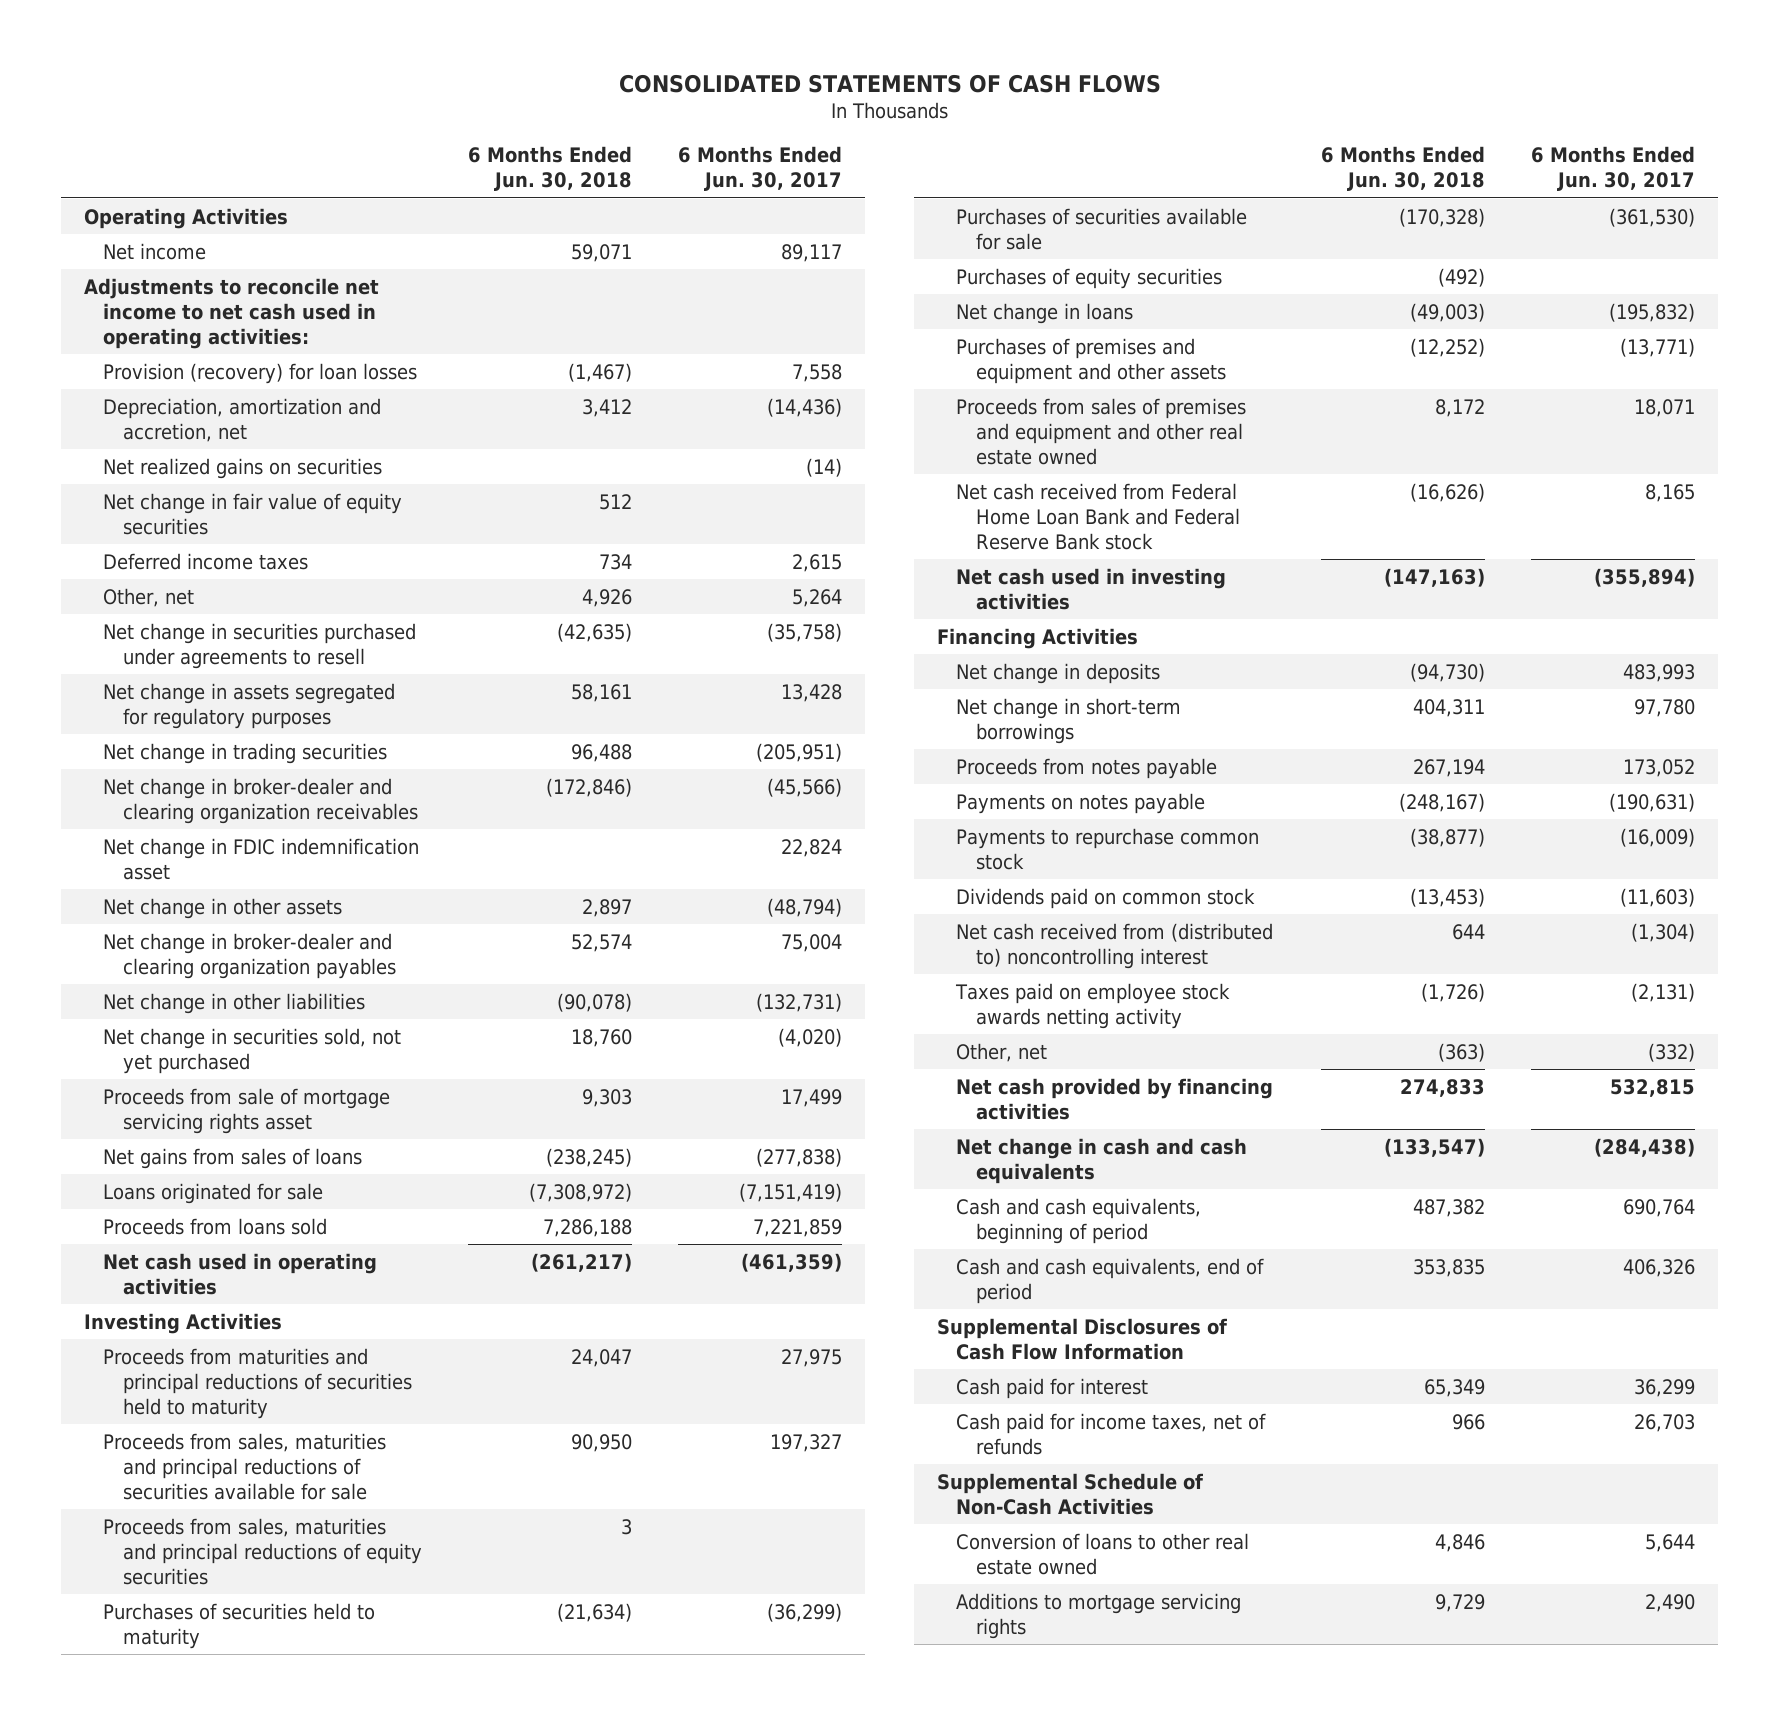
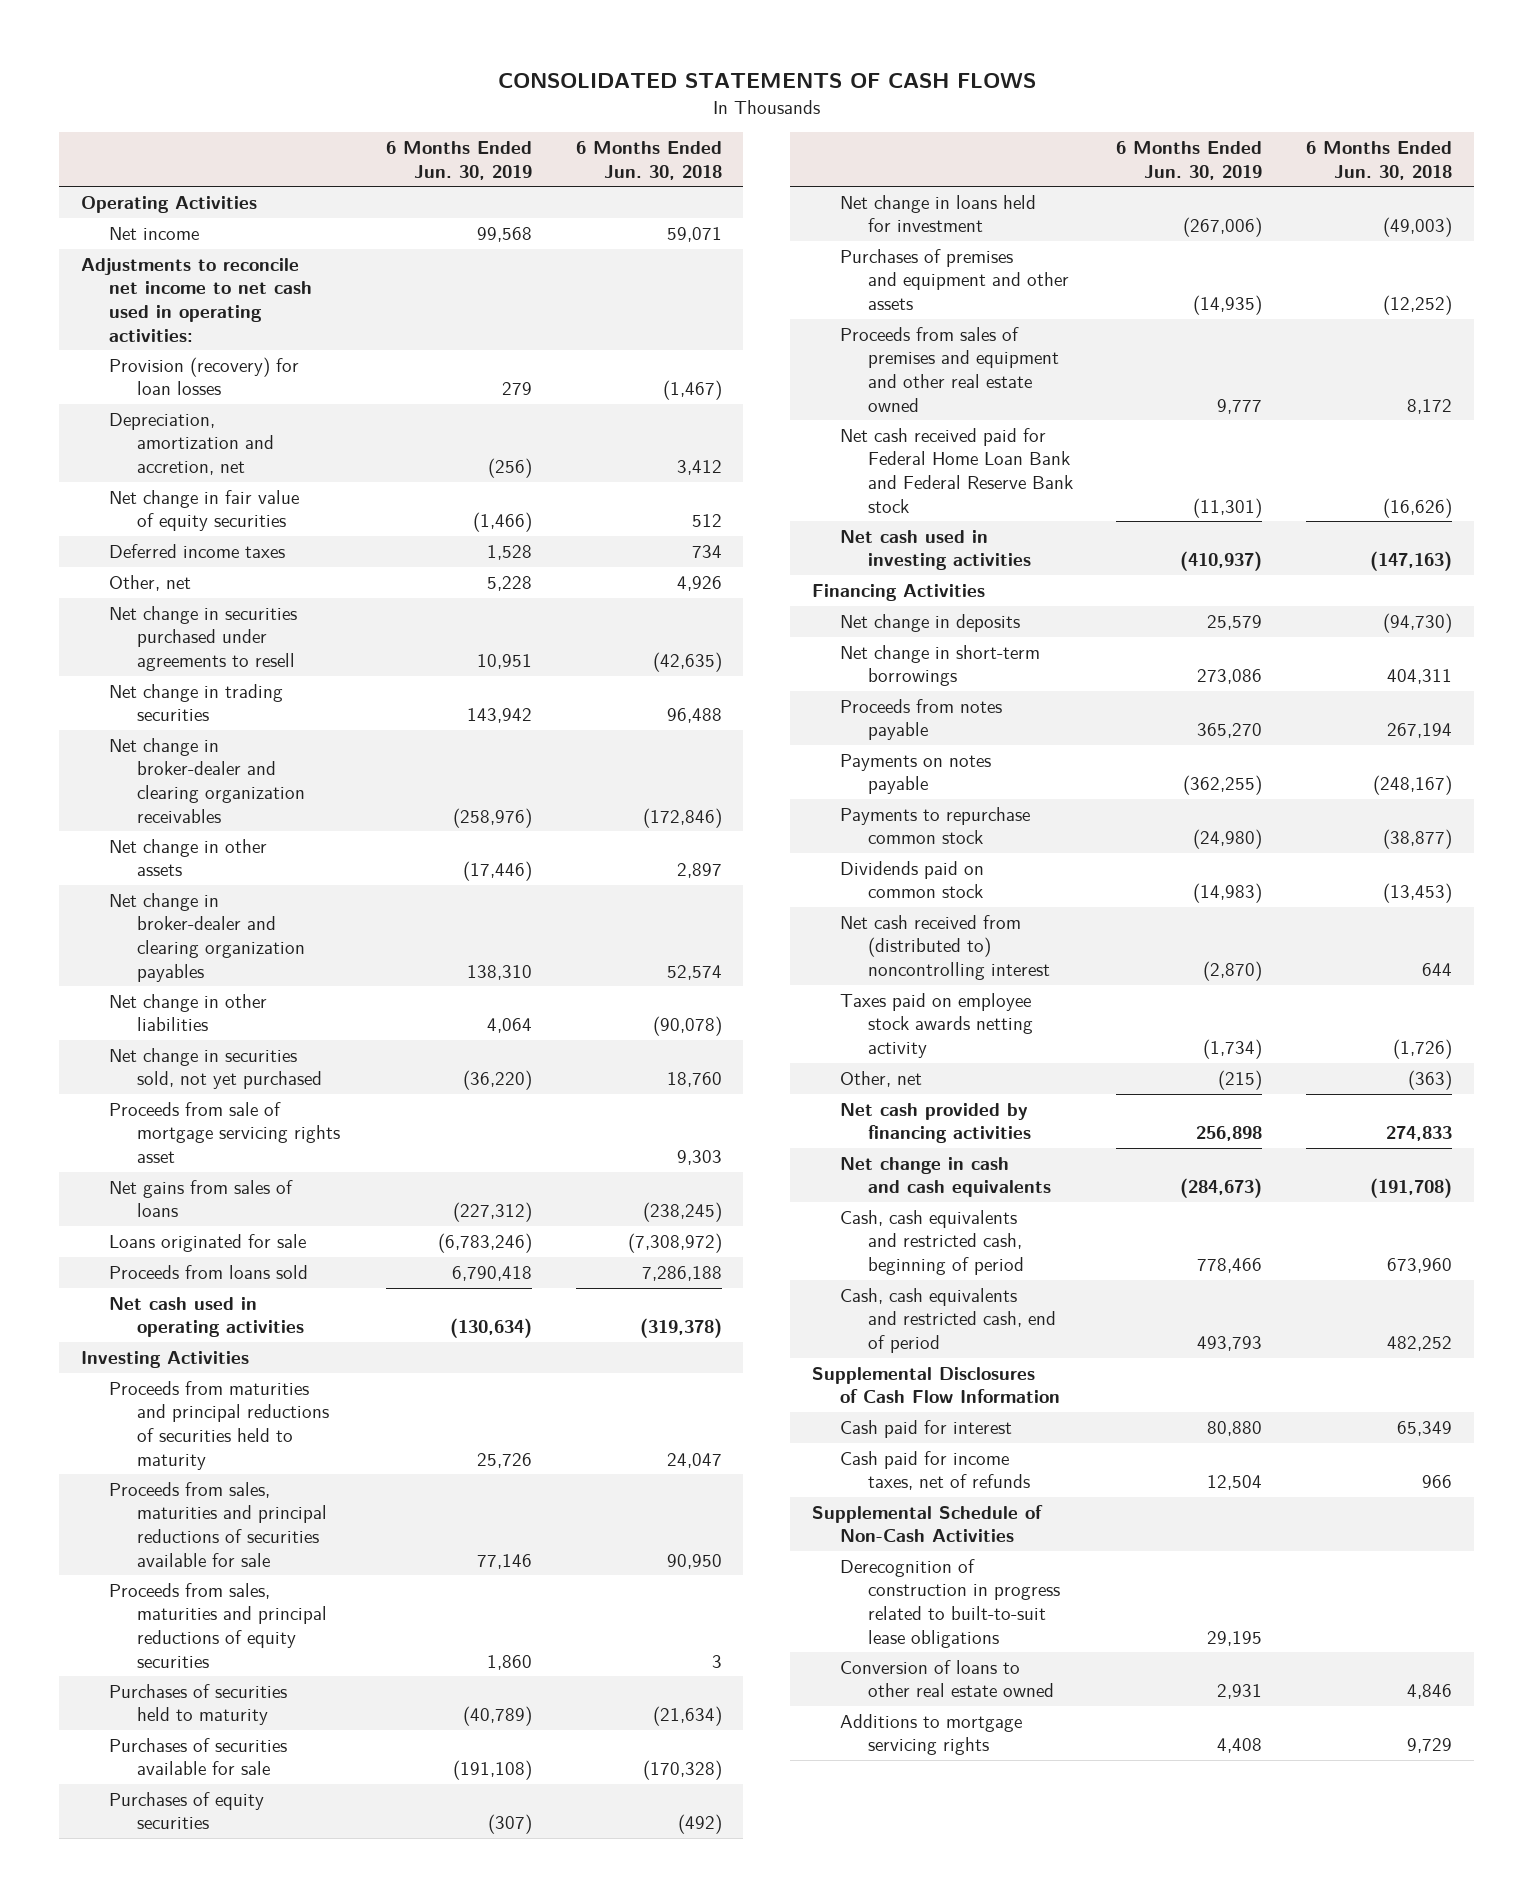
- | 6 Months Ended Jun. 30, 2018 | 6 Months Ended Jun. 30, 2017
+ | 6 Months Ended Jun. 30, 2019 | 6 Months Ended Jun. 30, 2018
- Net realized gains on securities | | (14)
- Net change in assets segregated for regulatory purposes | 58,161 | 13,428
- Net change in FDIC indemnification asset | | 22,824
- Net cash used in operating activities | (261,217) | (461,359)
+ Net cash used in operating activities | (130,634) | (319,378)
- Net change in loans | (49,003) | (195,832)
+ Net change in loans held for investment | (267,006) | (49,003)
- Net cash received from Federal Home Loan Bank and Federal Reserve Bank stock | (16,626) | 8,165
+ Net cash received paid for Federal Home Loan Bank and Federal Reserve Bank stock | (11,301) | (16,626)
- Net change in cash and cash equivalents | (133,547) | (284,438)
- Cash and cash equivalents, beginning of period | 487,382 | 690,764
- Cash and cash equivalents, end of period | 353,835 | 406,326
+ Net change in cash and cash equivalents | (284,673) | (191,708)
+ Cash, cash equivalents and restricted cash, beginning of period | 778,466 | 673,960
+ Cash, cash equivalents and restricted cash, end of period | 493,793 | 482,252
+ Derecognition of construction in progress related to built-to-suit lease obligations | 29,195 |

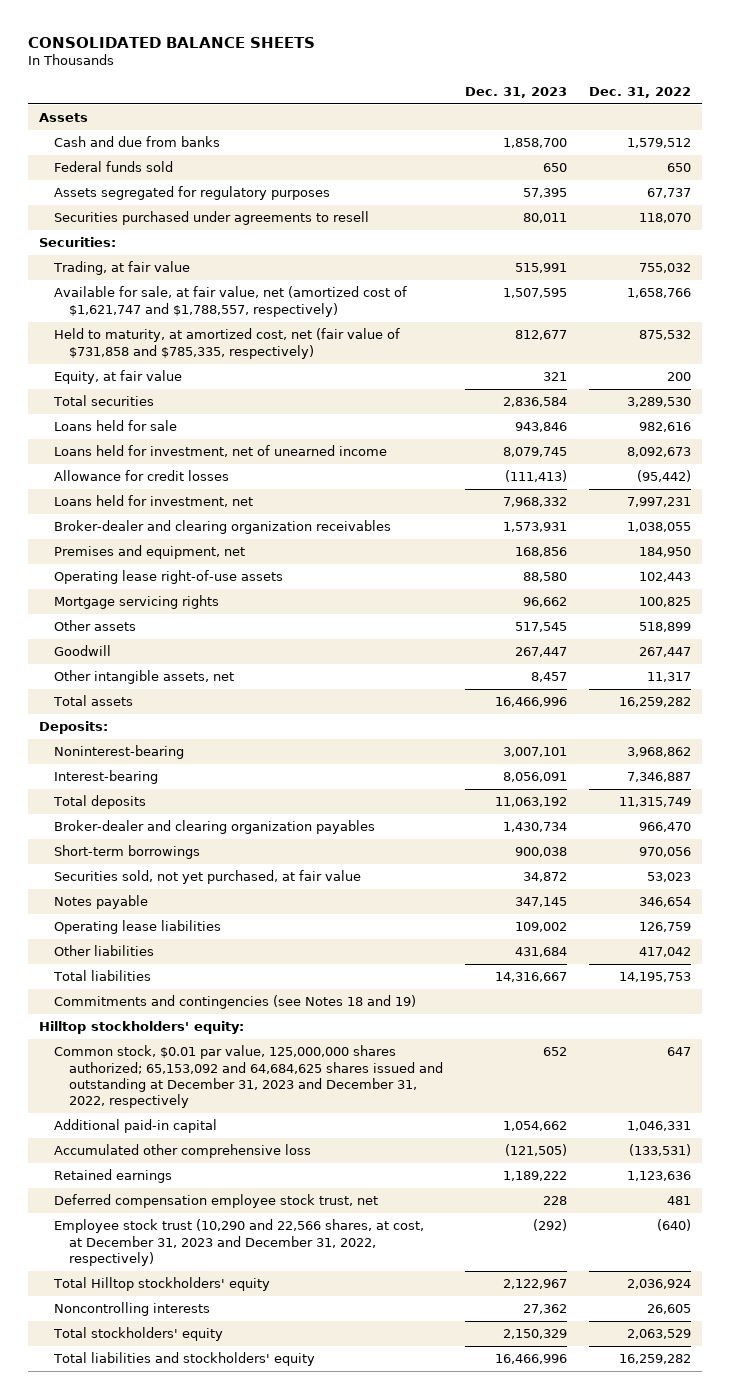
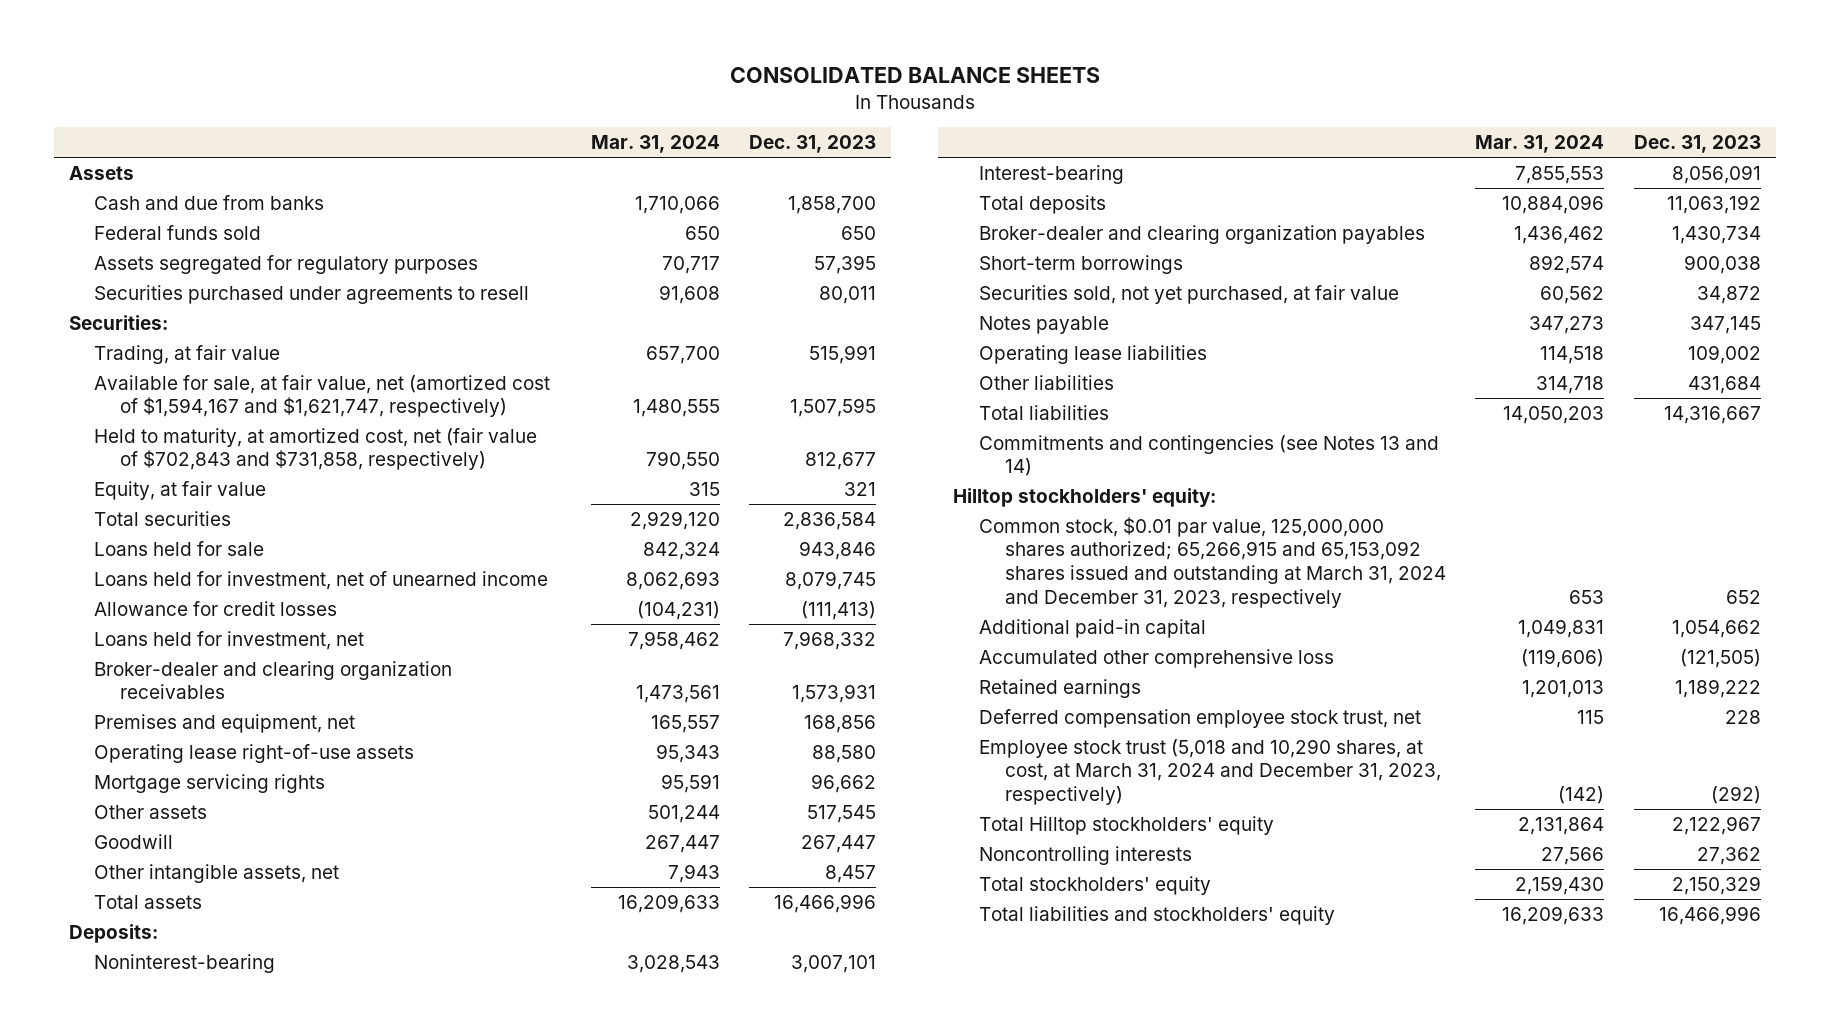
- | Dec. 31, 2023 | Dec. 31, 2022
+ | Mar. 31, 2024 | Dec. 31, 2023
- Available for sale, at fair value, net (amortized cost of $1,621,747 and $1,788,557, respectively) | 1,507,595 | 1,658,766
- Held to maturity, at amortized cost, net (fair value of $731,858 and $785,335, respectively) | 812,677 | 875,532
+ Available for sale, at fair value, net (amortized cost of $1,594,167 and $1,621,747, respectively) | 1,480,555 | 1,507,595
+ Held to maturity, at amortized cost, net (fair value of $702,843 and $731,858, respectively) | 790,550 | 812,677
- Commitments and contingencies (see Notes 18 and 19)
+ Commitments and contingencies (see Notes 13 and 14)
- Common stock, $0.01 par value, 125,000,000 shares authorized; 65,153,092 and 64,684,625 shares issued and outstanding at December 31, 2023 and December 31, 2022, respectively | 652 | 647
+ Common stock, $0.01 par value, 125,000,000 shares authorized; 65,266,915 and 65,153,092 shares issued and outstanding at March 31, 2024 and December 31, 2023, respectively | 653 | 652
- Employee stock trust (10,290 and 22,566 shares, at cost, at December 31, 2023 and December 31, 2022, respectively) | (292) | (640)
+ Employee stock trust (5,018 and 10,290 shares, at cost, at March 31, 2024 and December 31, 2023, respectively) | (142) | (292)

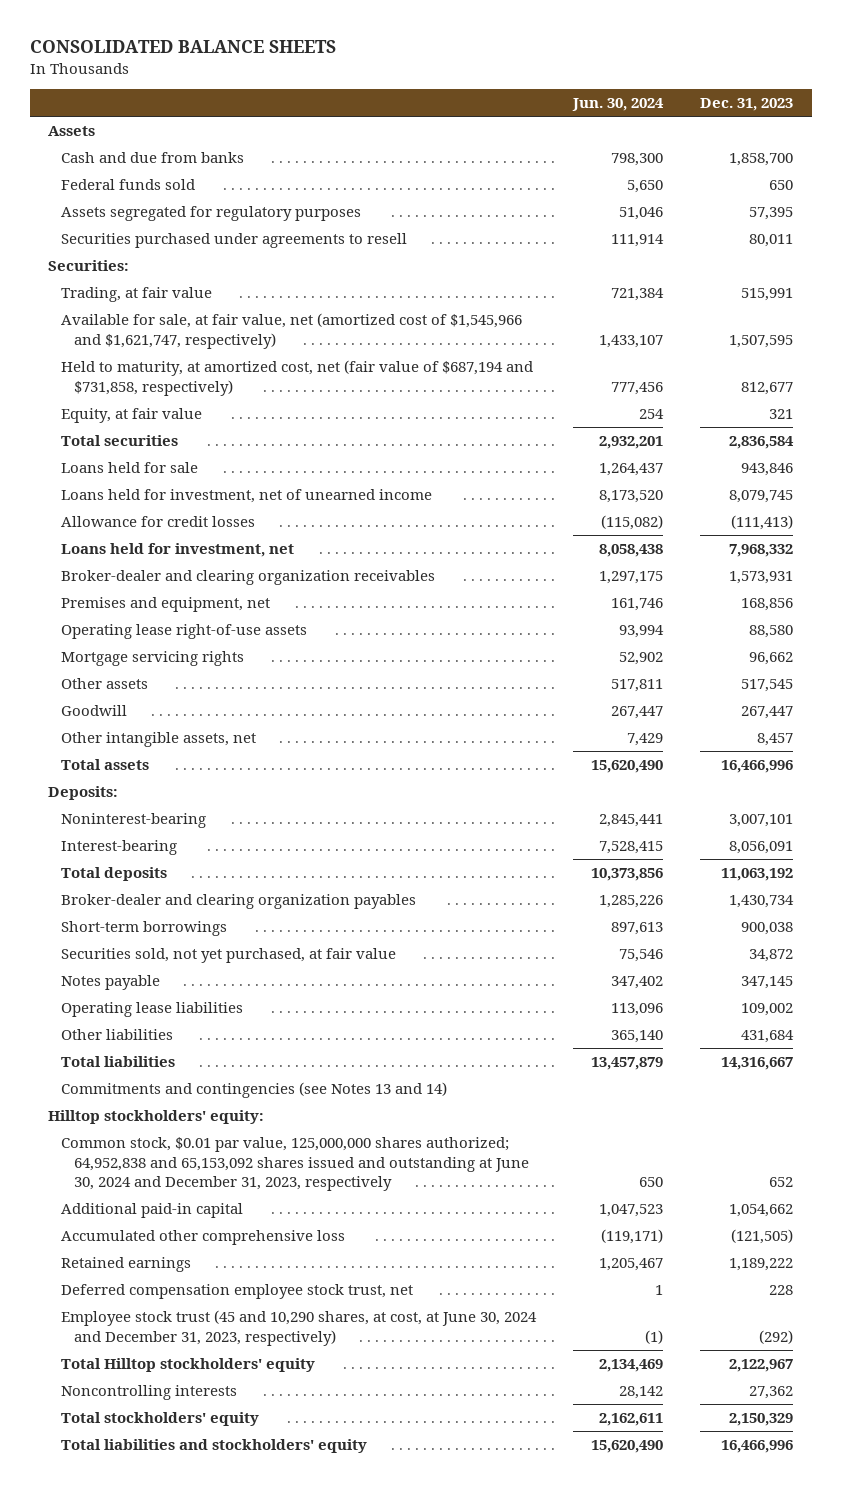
- | Mar. 31, 2024 | Dec. 31, 2023
+ | Jun. 30, 2024 | Dec. 31, 2023
- Available for sale, at fair value, net (amortized cost of $1,594,167 and $1,621,747, respectively) | 1,480,555 | 1,507,595
- Held to maturity, at amortized cost, net (fair value of $702,843 and $731,858, respectively) | 790,550 | 812,677
+ Available for sale, at fair value, net (amortized cost of $1,545,966 and $1,621,747, respectively) | 1,433,107 | 1,507,595
+ Held to maturity, at amortized cost, net (fair value of $687,194 and $731,858, respectively) | 777,456 | 812,677
- Common stock, $0.01 par value, 125,000,000 shares authorized; 65,266,915 and 65,153,092 shares issued and outstanding at March 31, 2024 and December 31, 2023, respectively | 653 | 652
+ Common stock, $0.01 par value, 125,000,000 shares authorized; 64,952,838 and 65,153,092 shares issued and outstanding at June 30, 2024 and December 31, 2023, respectively | 650 | 652
- Employee stock trust (5,018 and 10,290 shares, at cost, at March 31, 2024 and December 31, 2023, respectively) | (142) | (292)
+ Employee stock trust (45 and 10,290 shares, at cost, at June 30, 2024 and December 31, 2023, respectively) | (1) | (292)

